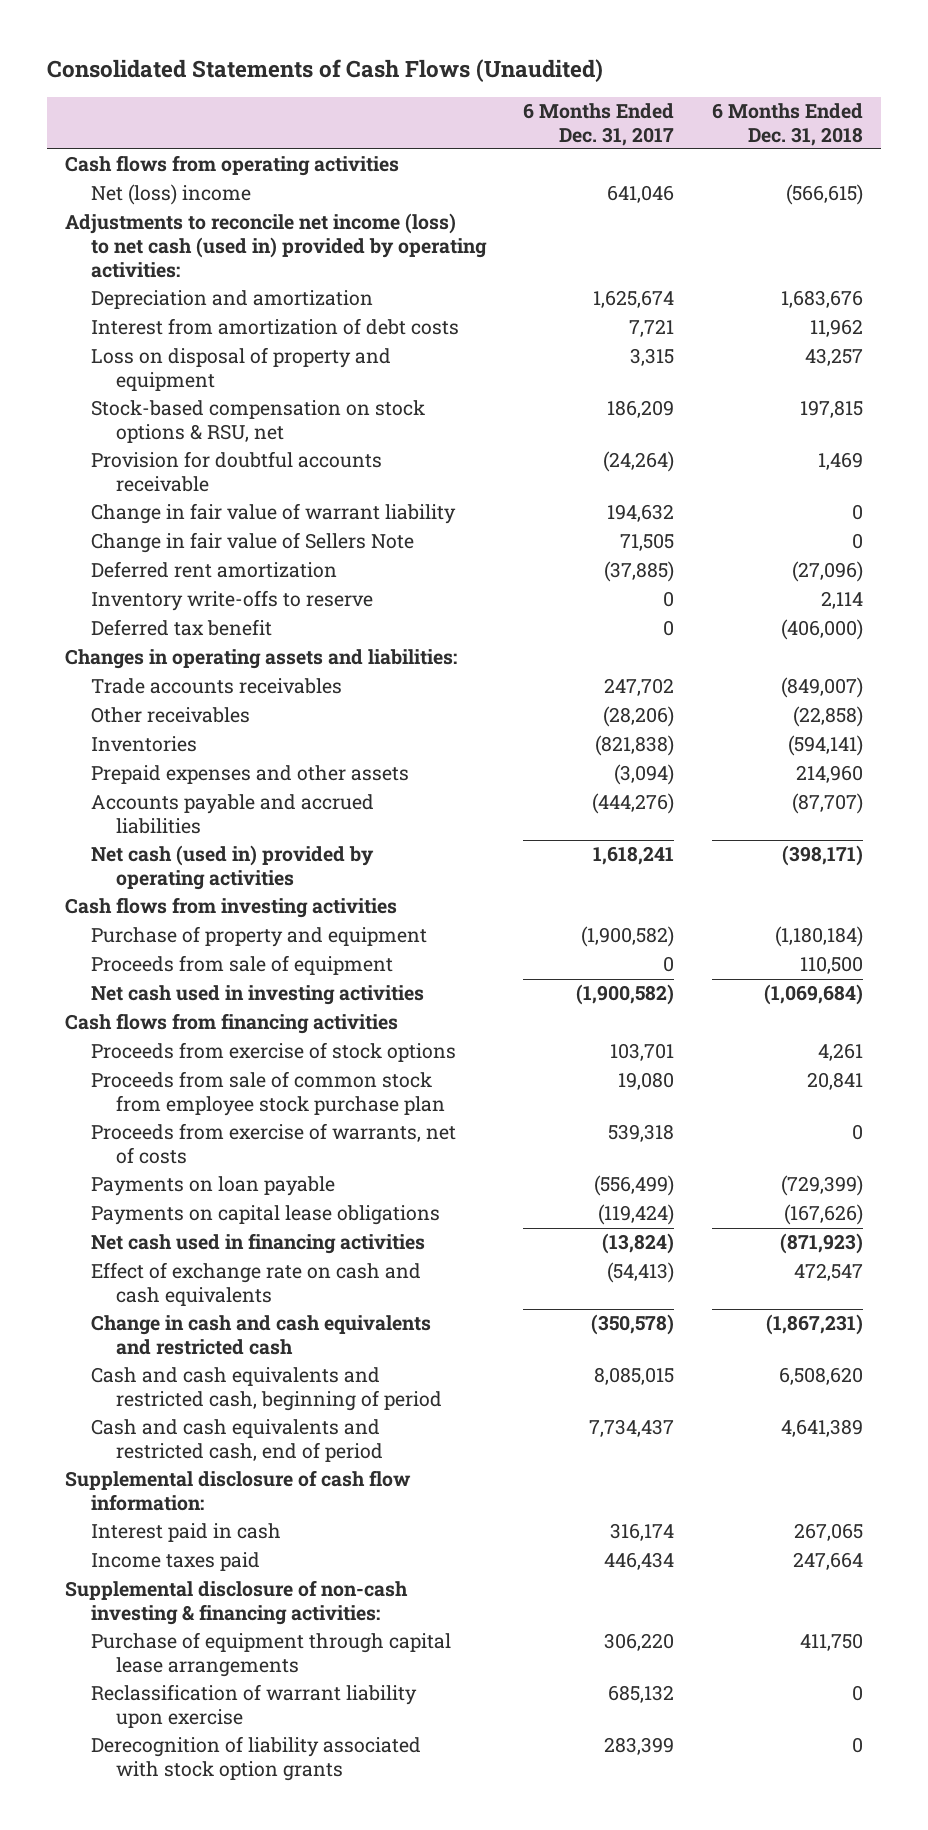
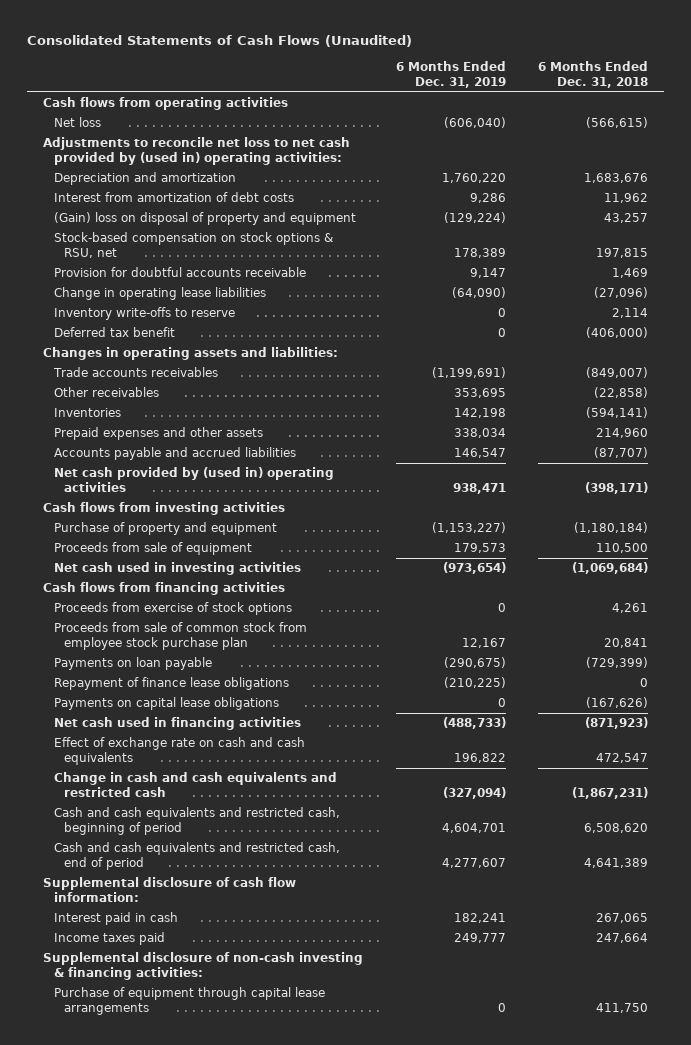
- | 6 Months Ended Dec. 31, 2017 | 6 Months Ended Dec. 31, 2018
+ | 6 Months Ended Dec. 31, 2019 | 6 Months Ended Dec. 31, 2018
- Net (loss) income | 641,046 | (566,615)
- Adjustments to reconcile net income (loss) to net cash (used in) provided by operating activities:
+ Net loss | (606,040) | (566,615)
+ Adjustments to reconcile net loss to net cash provided by (used in) operating activities:
- Loss on disposal of property and equipment | 3,315 | 43,257
+ (Gain) loss on disposal of property and equipment | (129,224) | 43,257
- Change in fair value of warrant liability | 194,632 | 0
- Change in fair value of Sellers Note | 71,505 | 0
- Deferred rent amortization | (37,885) | (27,096)
+ Change in operating lease liabilities | (64,090) | (27,096)
- Net cash (used in) provided by operating activities | 1,618,241 | (398,171)
+ Net cash provided by (used in) operating activities | 938,471 | (398,171)
- Proceeds from exercise of warrants, net of costs | 539,318 | 0
+ Repayment of finance lease obligations | (210,225) | 0
- Reclassification of warrant liability upon exercise | 685,132 | 0
- Derecognition of liability associated with stock option grants | 283,399 | 0

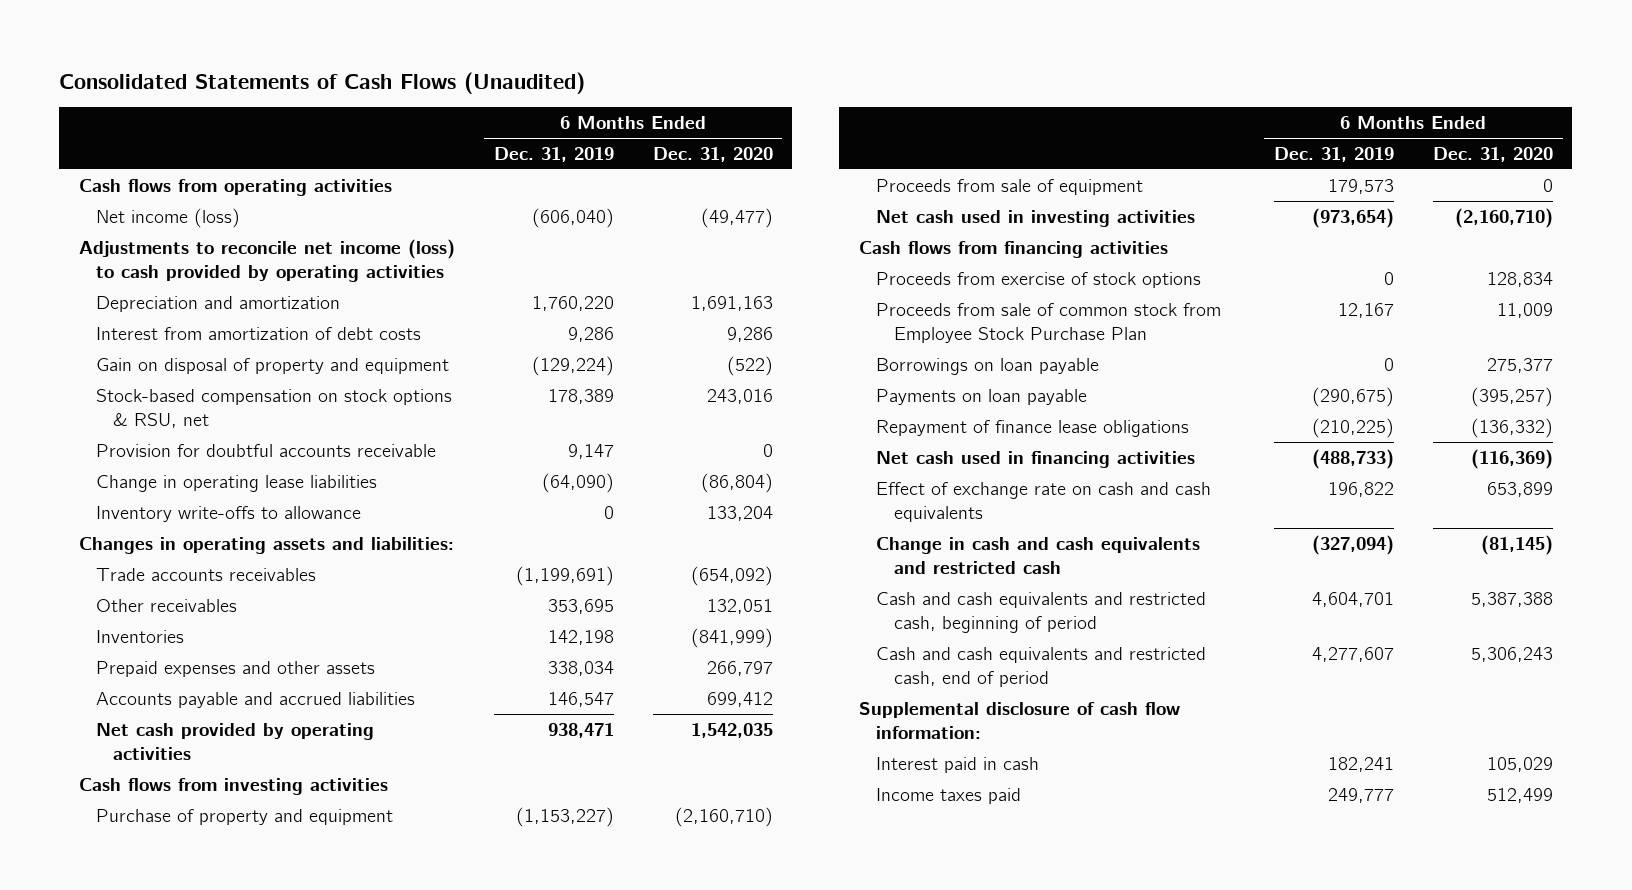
- | 6 Months Ended Dec. 31, 2019 | 6 Months Ended Dec. 31, 2018
+ | 6 Months Ended Dec. 31, 2019 | 6 Months Ended Dec. 31, 2020
- Net loss | (606,040) | (566,615)
- Adjustments to reconcile net loss to net cash provided by (used in) operating activities:
+ Net income (loss) | (606,040) | (49,477)
+ Adjustments to reconcile net income (loss) to cash provided by operating activities
- (Gain) loss on disposal of property and equipment | (129,224) | 43,257
+ Gain on disposal of property and equipment | (129,224) | (522)
- Inventory write-offs to reserve | 0 | 2,114
- Deferred tax benefit | 0 | (406,000)
+ Inventory write-offs to allowance | 0 | 133,204
- Net cash provided by (used in) operating activities | 938,471 | (398,171)
+ Net cash provided by operating activities | 938,471 | 1,542,035
- Proceeds from sale of common stock from employee stock purchase plan | 12,167 | 20,841
+ Proceeds from sale of common stock from Employee Stock Purchase Plan | 12,167 | 11,009
+ Borrowings on loan payable | 0 | 275,377
- Payments on capital lease obligations | 0 | (167,626)
- Supplemental disclosure of non-cash investing & financing activities:
- Purchase of equipment through capital lease arrangements | 0 | 411,750

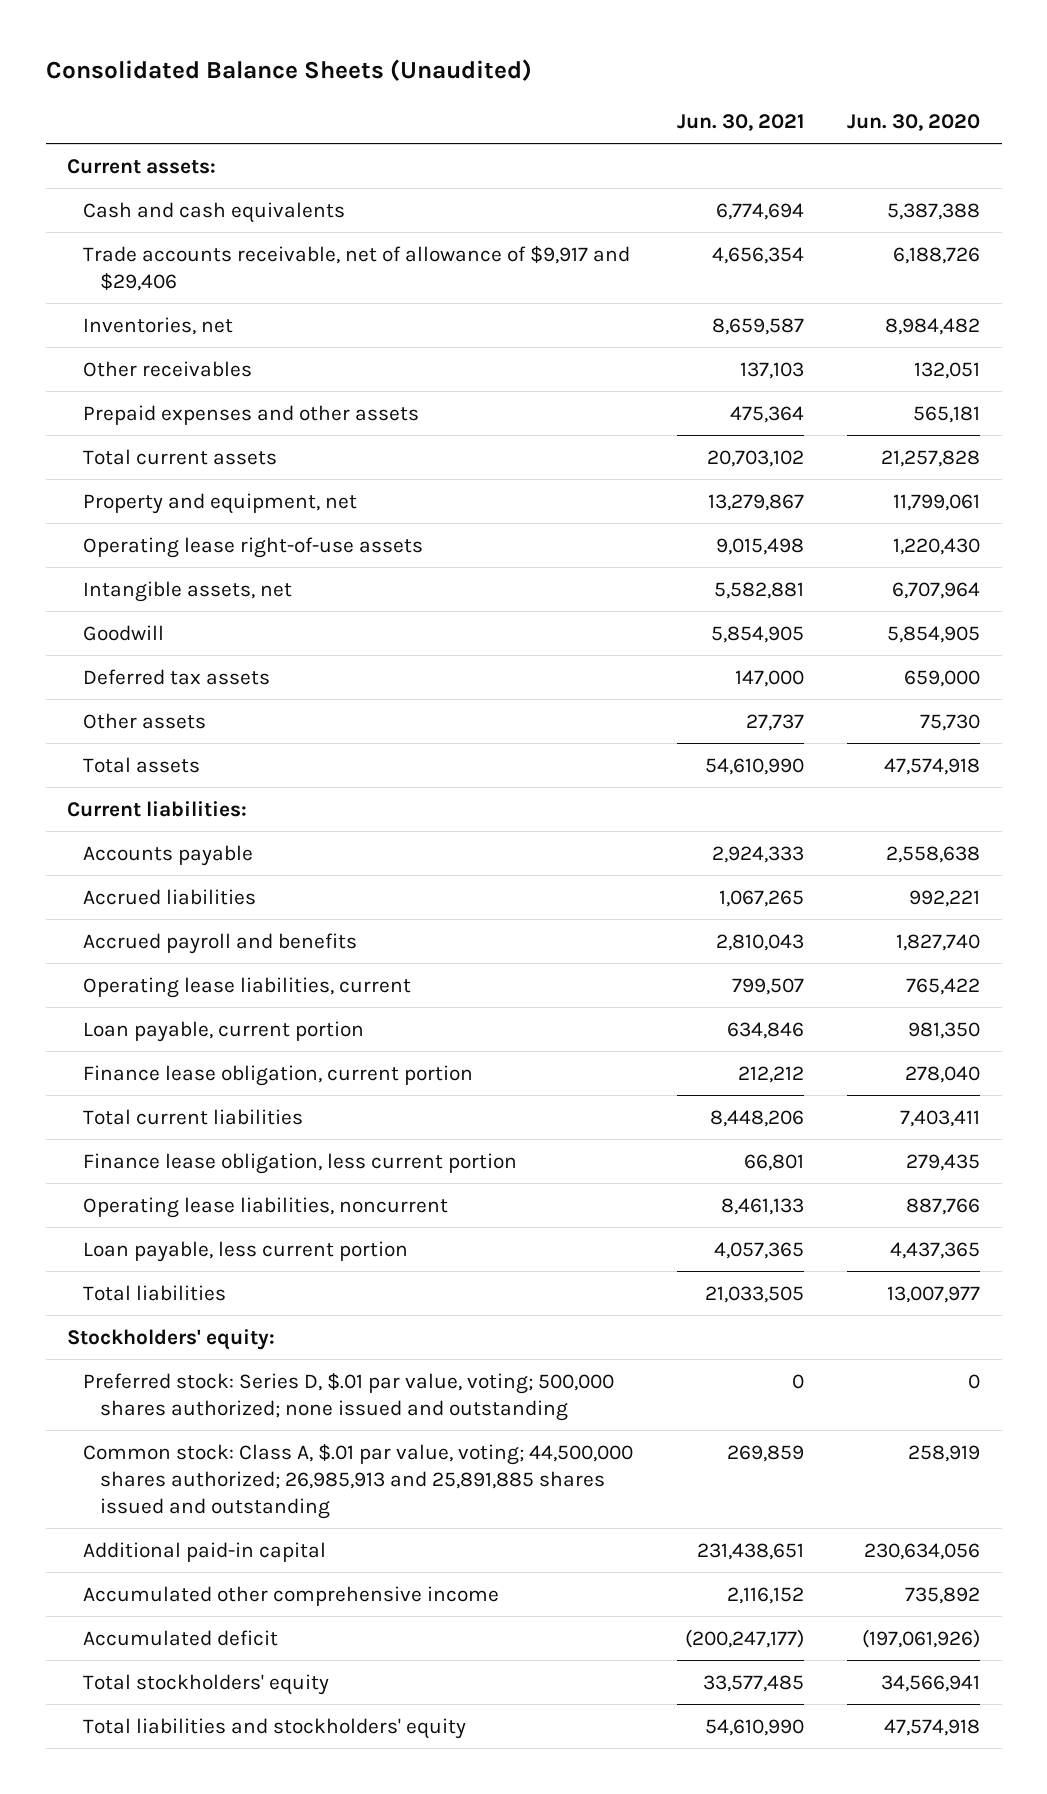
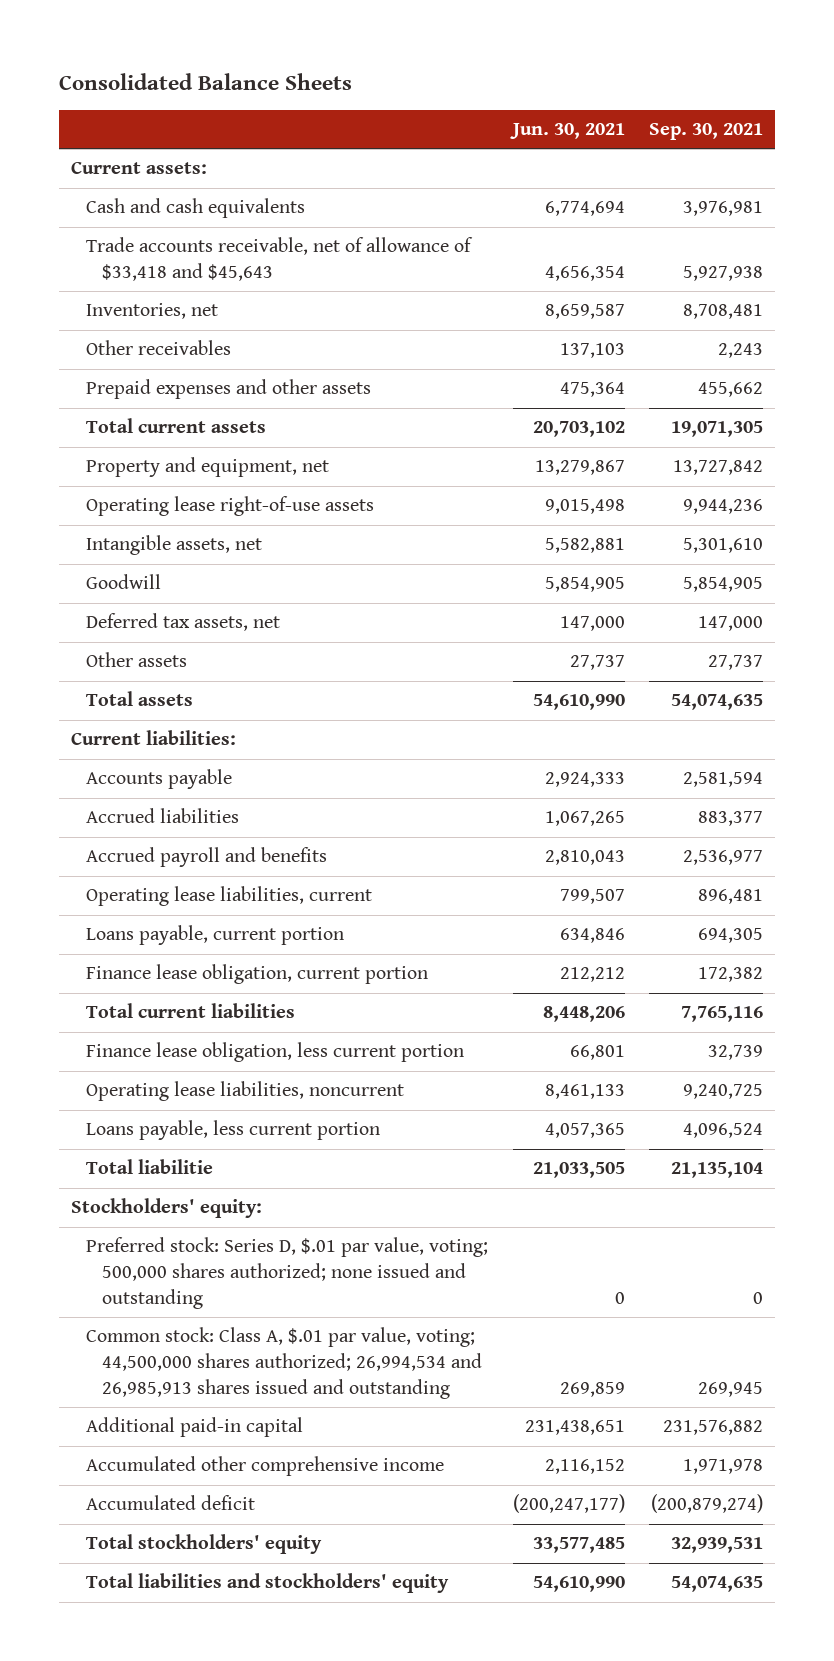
- Consolidated Balance Sheets (Unaudited)
+ Consolidated Balance Sheets
- | Jun. 30, 2021 | Jun. 30, 2020
+ | Jun. 30, 2021 | Sep. 30, 2021
- Trade accounts receivable, net of allowance of $9,917 and $29,406 | 4,656,354 | 6,188,726
+ Trade accounts receivable, net of allowance of $33,418 and $45,643 | 4,656,354 | 5,927,938
- Deferred tax assets | 147,000 | 659,000
+ Deferred tax assets, net | 147,000 | 147,000
- Loan payable, current portion | 634,846 | 981,350
+ Loans payable, current portion | 634,846 | 694,305
- Loan payable, less current portion | 4,057,365 | 4,437,365
- Total liabilities | 21,033,505 | 13,007,977
+ Loans payable, less current portion | 4,057,365 | 4,096,524
+ Total liabilitie | 21,033,505 | 21,135,104
- Common stock: Class A, $.01 par value, voting; 44,500,000 shares authorized; 26,985,913 and 25,891,885 shares issued and outstanding | 269,859 | 258,919
+ Common stock: Class A, $.01 par value, voting; 44,500,000 shares authorized; 26,994,534 and 26,985,913 shares issued and outstanding | 269,859 | 269,945

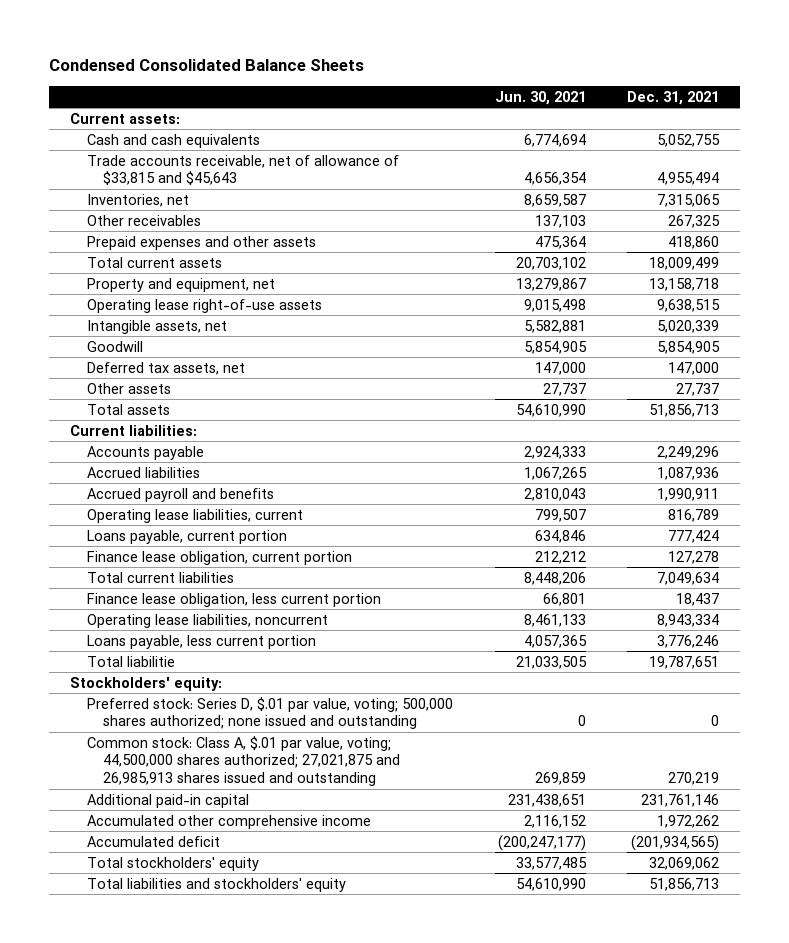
- Consolidated Balance Sheets
+ Condensed Consolidated Balance Sheets
- | Jun. 30, 2021 | Sep. 30, 2021
+ | Jun. 30, 2021 | Dec. 31, 2021
- Trade accounts receivable, net of allowance of $33,418 and $45,643 | 4,656,354 | 5,927,938
+ Trade accounts receivable, net of allowance of $33,815 and $45,643 | 4,656,354 | 4,955,494
- Common stock: Class A, $.01 par value, voting; 44,500,000 shares authorized; 26,994,534 and 26,985,913 shares issued and outstanding | 269,859 | 269,945
+ Common stock: Class A, $.01 par value, voting; 44,500,000 shares authorized; 27,021,875 and 26,985,913 shares issued and outstanding | 269,859 | 270,219

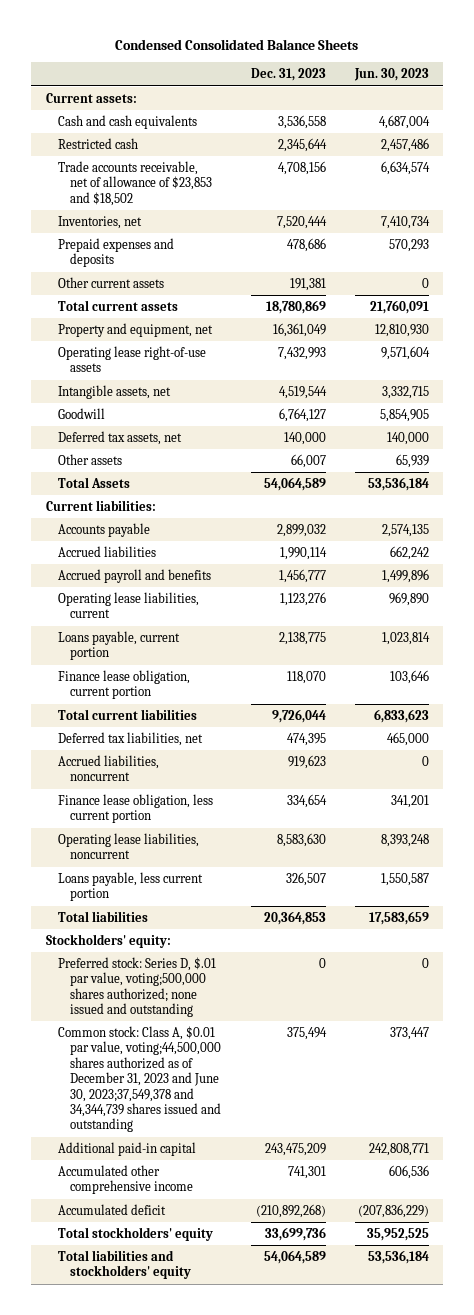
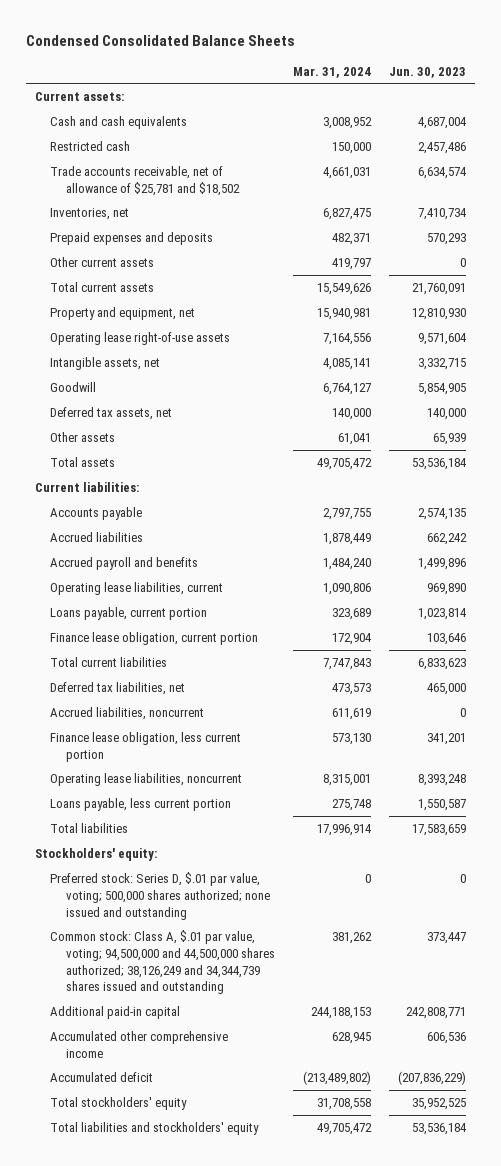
- | Dec. 31, 2023 | Jun. 30, 2023
+ | Mar. 31, 2024 | Jun. 30, 2023
- Trade accounts receivable, net of allowance of $23,853 and $18,502 | 4,708,156 | 6,634,574
+ Trade accounts receivable, net of allowance of $25,781 and $18,502 | 4,661,031 | 6,634,574
- Total Assets | 54,064,589 | 53,536,184
+ Total assets | 49,705,472 | 53,536,184
- Preferred stock: Series D, $.01 par value, voting;500,000 shares authorized; none issued and outstanding | 0 | 0
- Common stock: Class A, $0.01 par value, voting;44,500,000 shares authorized as of December 31, 2023 and June 30, 2023;37,549,378 and 34,344,739 shares issued and outstanding | 375,494 | 373,447
+ Preferred stock: Series D, $.01 par value, voting; 500,000 shares authorized; none issued and outstanding | 0 | 0
+ Common stock: Class A, $.01 par value, voting; 94,500,000 and 44,500,000 shares authorized; 38,126,249 and 34,344,739 shares issued and outstanding | 381,262 | 373,447

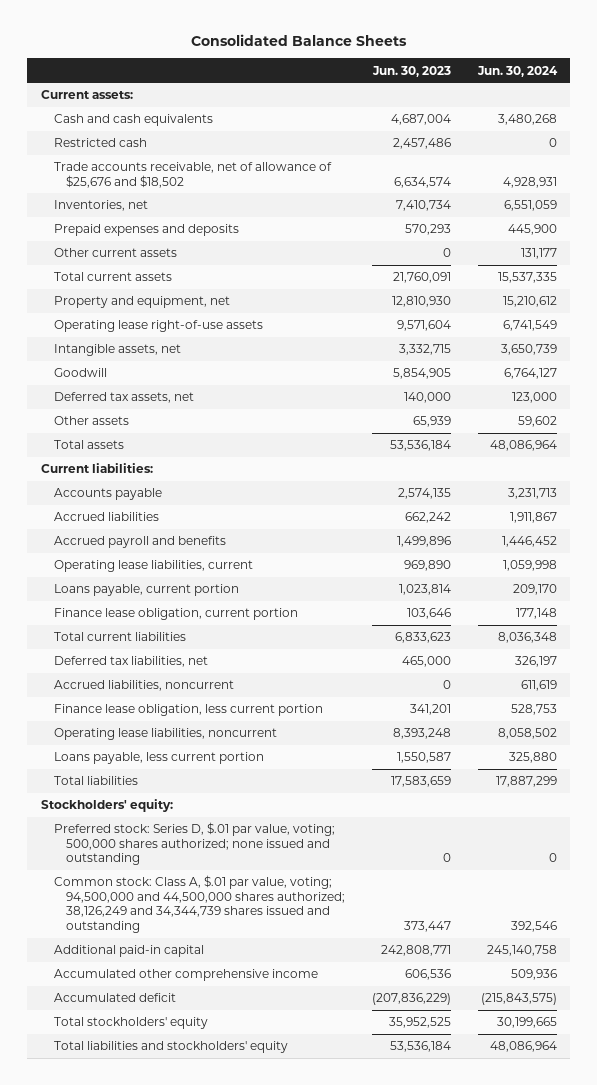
- Condensed Consolidated Balance Sheets
+ Consolidated Balance Sheets
- | Mar. 31, 2024 | Jun. 30, 2023
+ | Jun. 30, 2023 | Jun. 30, 2024
- Trade accounts receivable, net of allowance of $25,781 and $18,502 | 4,661,031 | 6,634,574
+ Trade accounts receivable, net of allowance of $25,676 and $18,502 | 6,634,574 | 4,928,931

